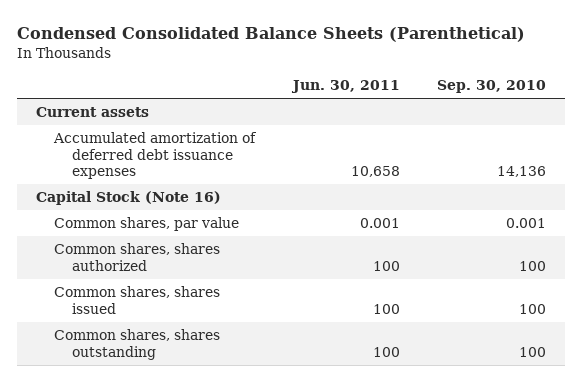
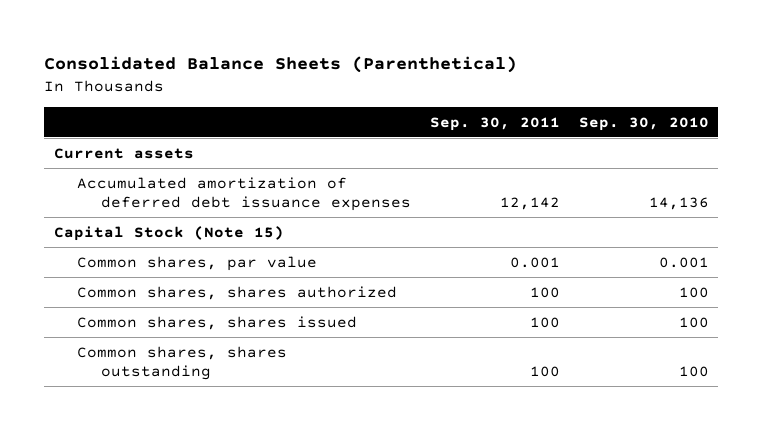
- Condensed Consolidated Balance Sheets (Parenthetical)
+ Consolidated Balance Sheets (Parenthetical)
- | Jun. 30, 2011 | Sep. 30, 2010
+ | Sep. 30, 2011 | Sep. 30, 2010
- Capital Stock (Note 16)
+ Capital Stock (Note 15)

